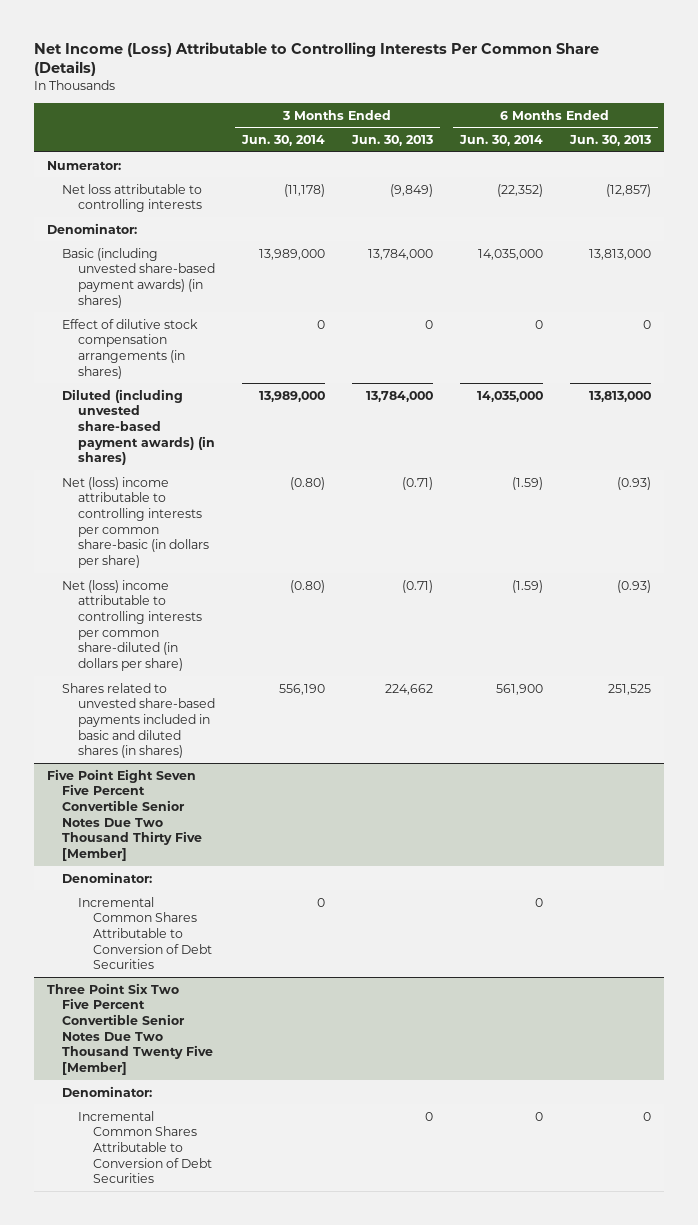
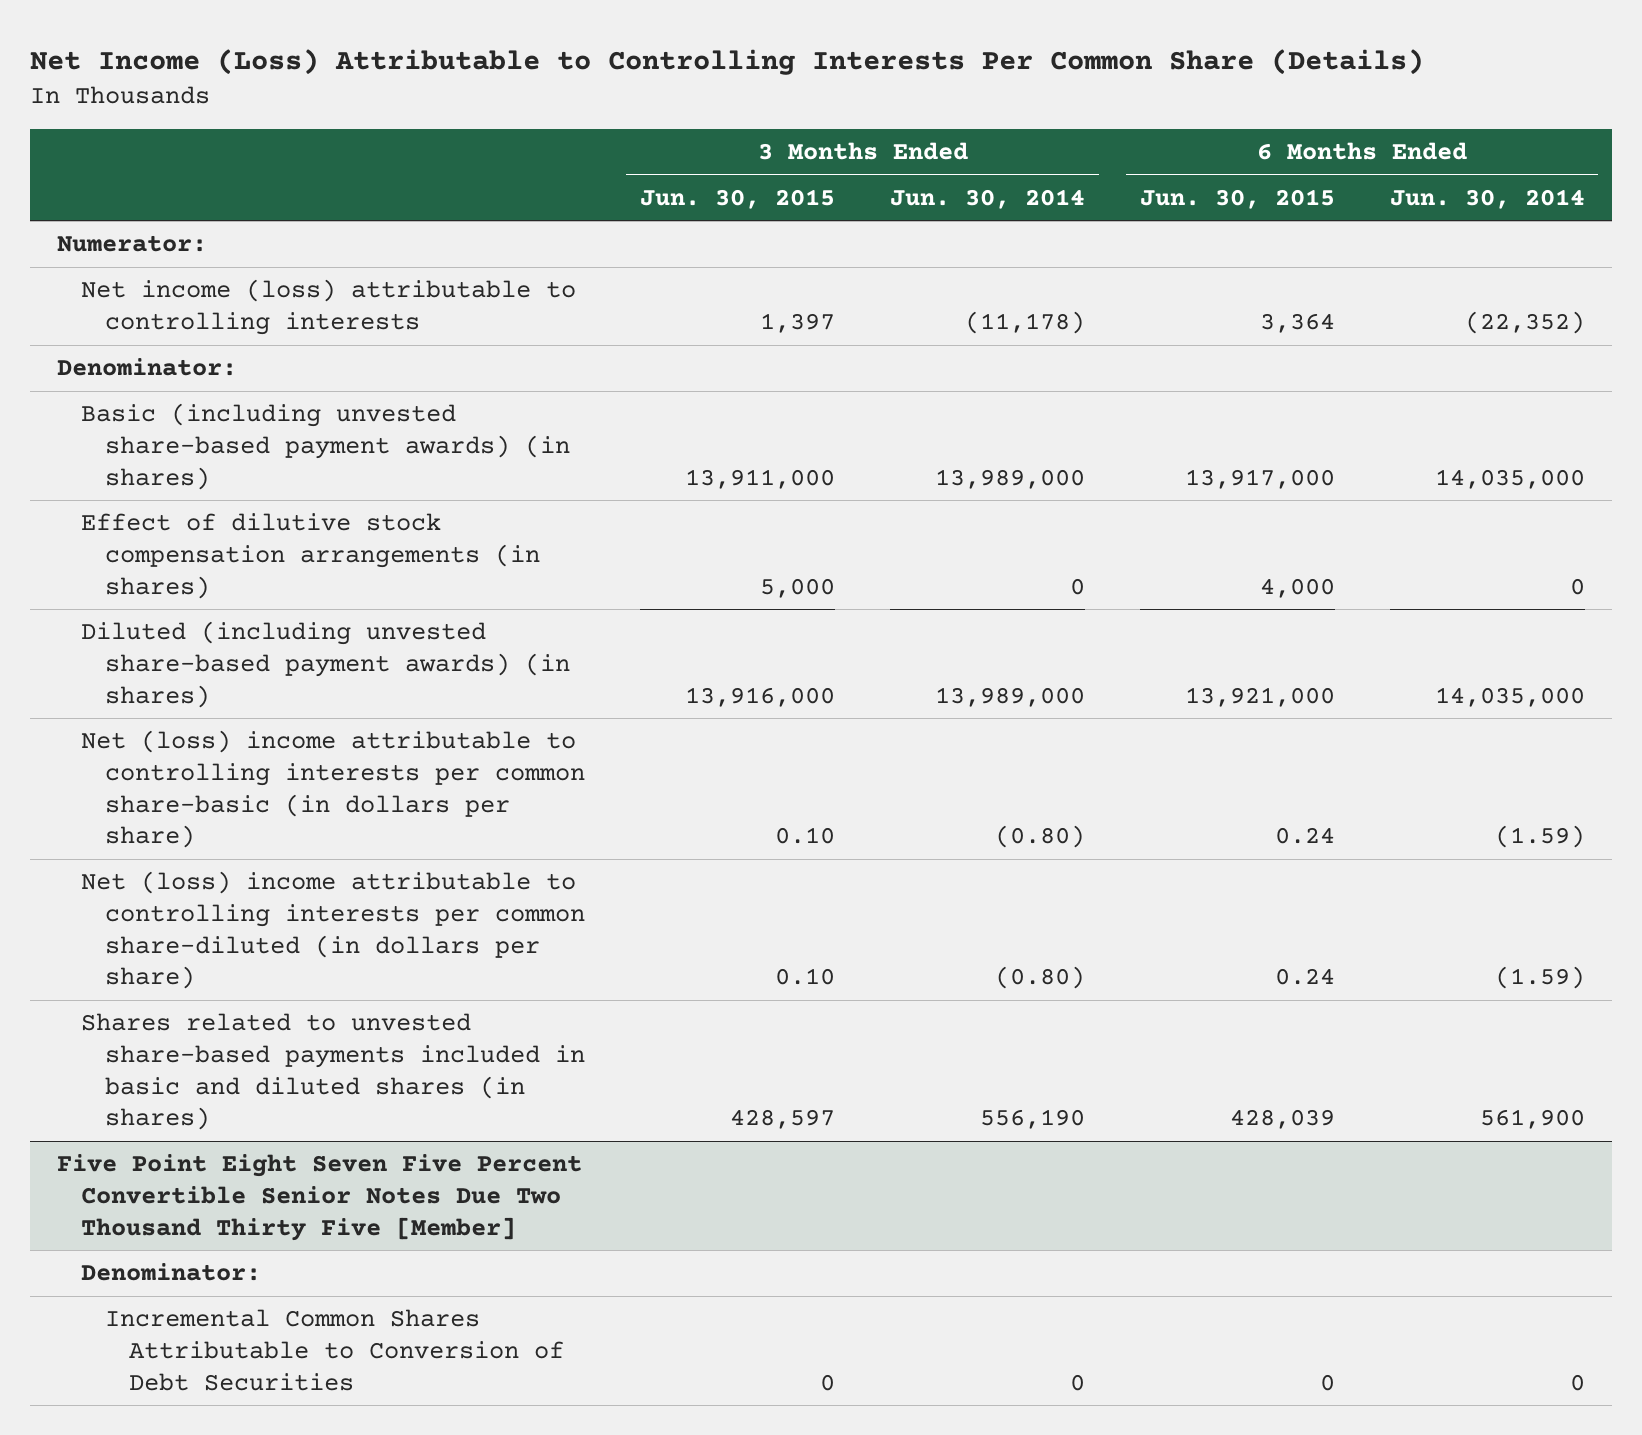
- | 3 Months Ended Jun. 30, 2014 | 3 Months Ended Jun. 30, 2013 | 6 Months Ended Jun. 30, 2014 | 6 Months Ended Jun. 30, 2013
+ | 3 Months Ended Jun. 30, 2015 | 3 Months Ended Jun. 30, 2014 | 6 Months Ended Jun. 30, 2015 | 6 Months Ended Jun. 30, 2014
- Net loss attributable to controlling interests | (11,178) | (9,849) | (22,352) | (12,857)
+ Net income (loss) attributable to controlling interests | 1,397 | (11,178) | 3,364 | (22,352)
- Three Point Six Two Five Percent Convertible Senior Notes Due Two Thousand Twenty Five [Member]
- Denominator:
- Incremental Common Shares Attributable to Conversion of Debt Securities | | 0 | 0 | 0

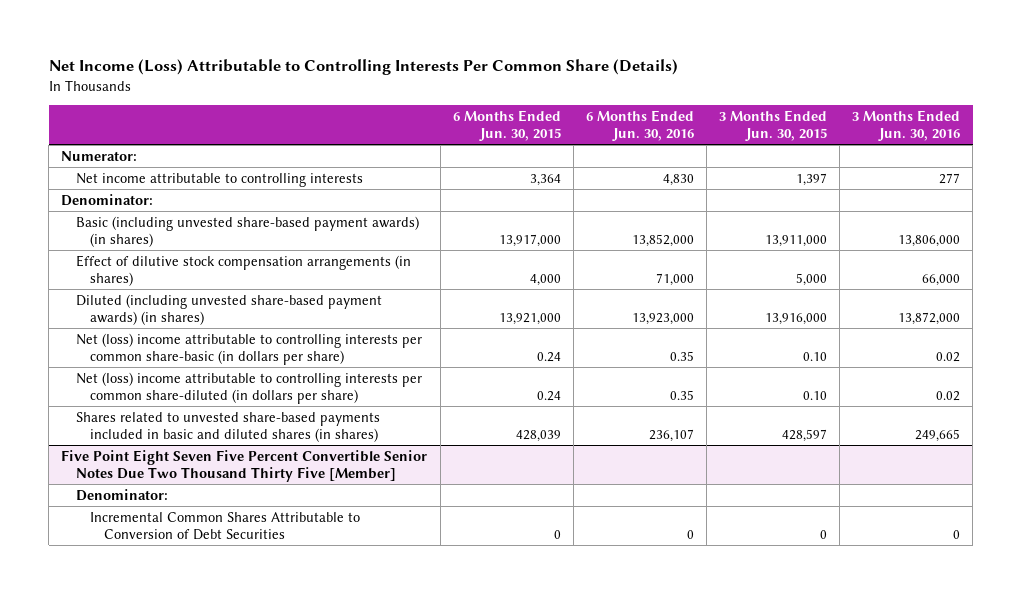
- | 3 Months Ended Jun. 30, 2015 | 3 Months Ended Jun. 30, 2014 | 6 Months Ended Jun. 30, 2015 | 6 Months Ended Jun. 30, 2014
+ | 6 Months Ended Jun. 30, 2015 | 6 Months Ended Jun. 30, 2016 | 3 Months Ended Jun. 30, 2015 | 3 Months Ended Jun. 30, 2016
- Net income (loss) attributable to controlling interests | 1,397 | (11,178) | 3,364 | (22,352)
+ Net income attributable to controlling interests | 3,364 | 4,830 | 1,397 | 277

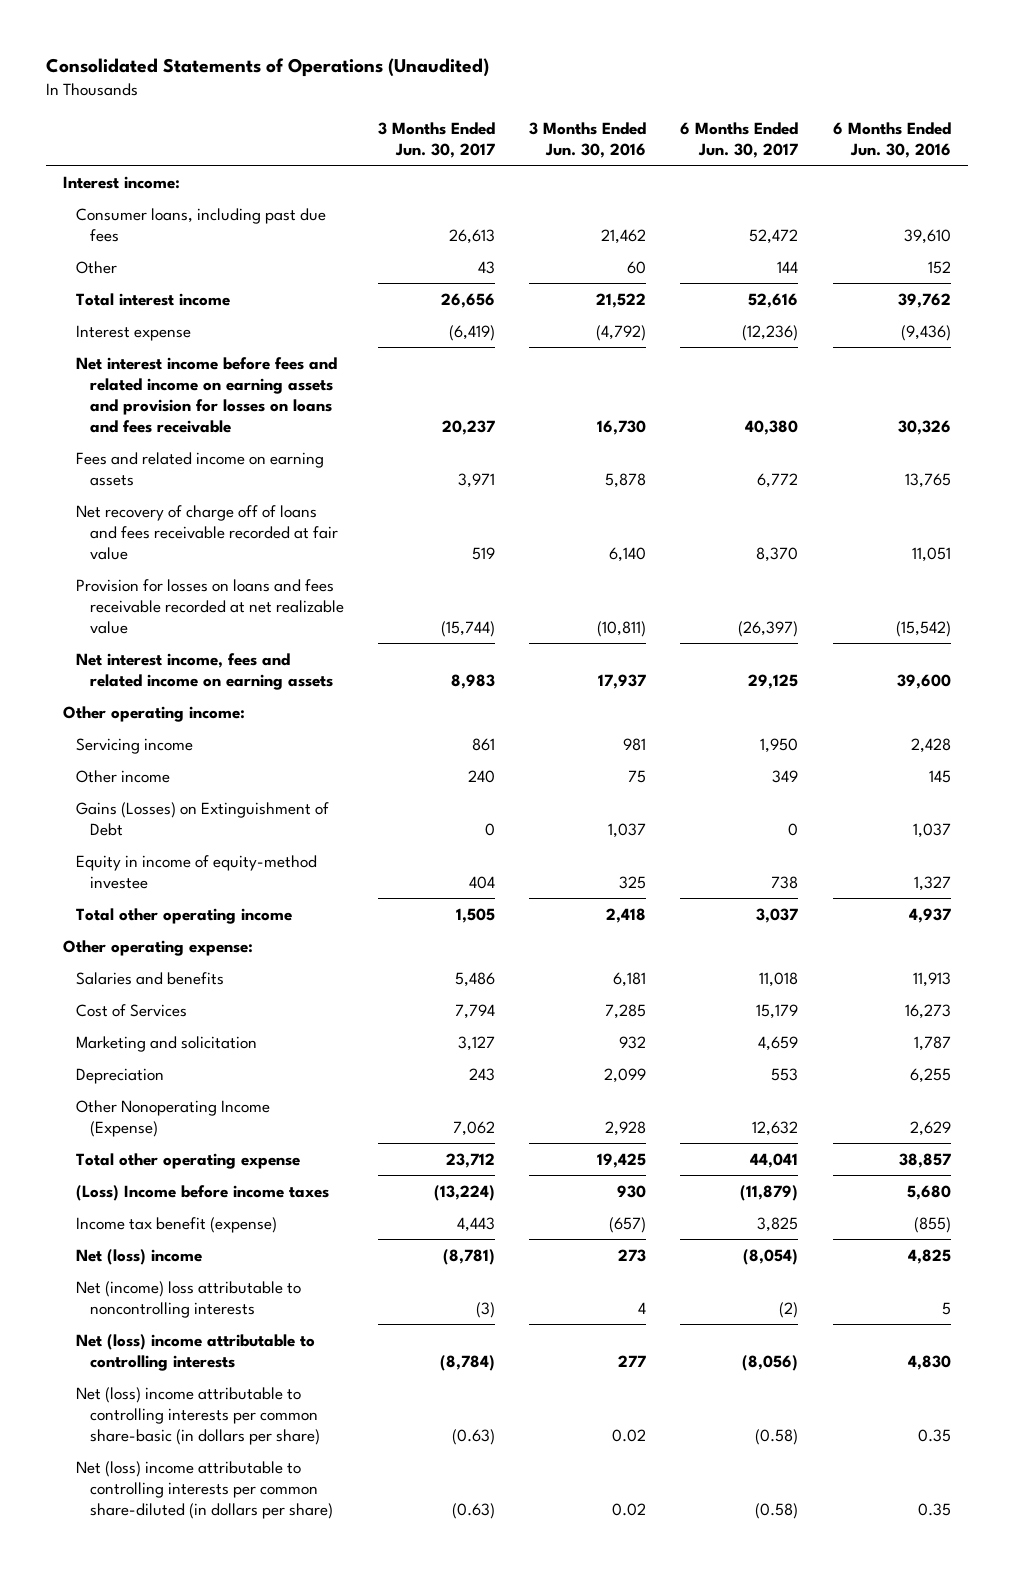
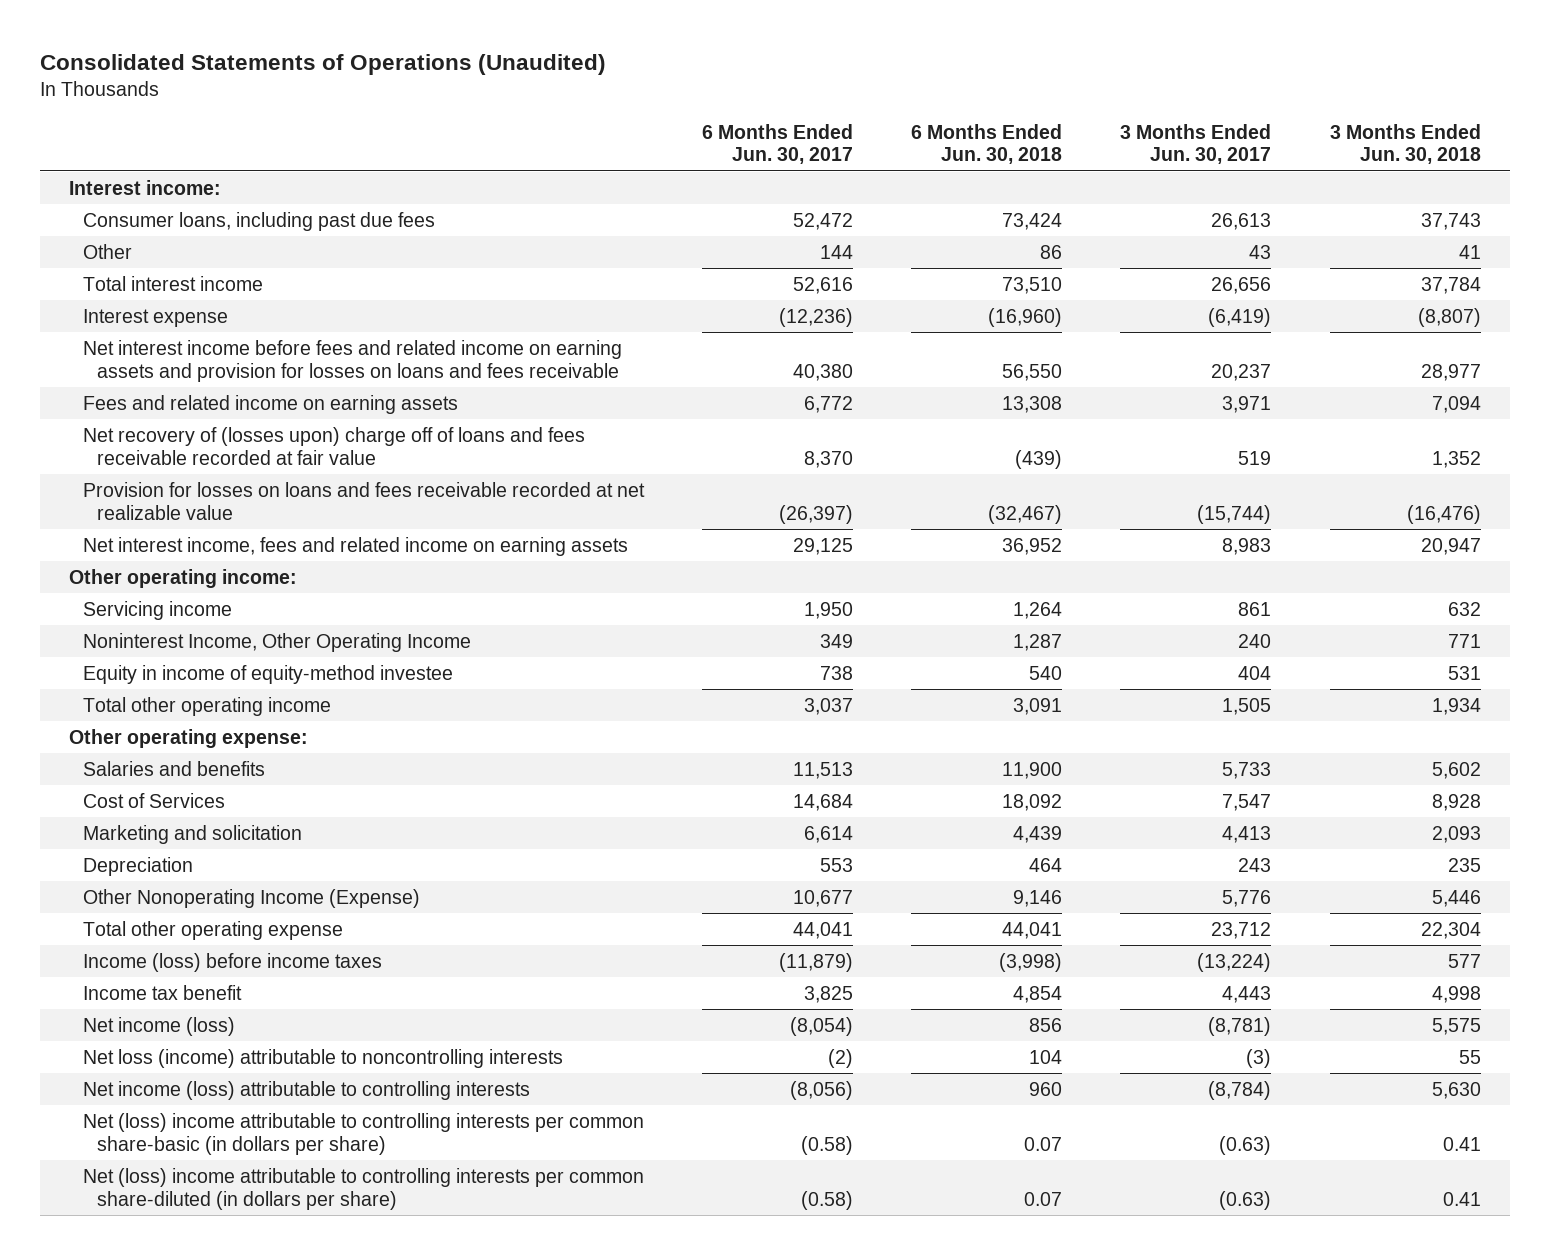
- | 3 Months Ended Jun. 30, 2017 | 3 Months Ended Jun. 30, 2016 | 6 Months Ended Jun. 30, 2017 | 6 Months Ended Jun. 30, 2016
+ | 6 Months Ended Jun. 30, 2017 | 6 Months Ended Jun. 30, 2018 | 3 Months Ended Jun. 30, 2017 | 3 Months Ended Jun. 30, 2018
- Net recovery of charge off of loans and fees receivable recorded at fair value | 519 | 6,140 | 8,370 | 11,051
+ Net recovery of (losses upon) charge off of loans and fees receivable recorded at fair value | 8,370 | (439) | 519 | 1,352
- Other income | 240 | 75 | 349 | 145
- Gains (Losses) on Extinguishment of Debt | 0 | 1,037 | 0 | 1,037
+ Noninterest Income, Other Operating Income | 349 | 1,287 | 240 | 771
- Salaries and benefits | 5,486 | 6,181 | 11,018 | 11,913
- Cost of Services | 7,794 | 7,285 | 15,179 | 16,273
- Marketing and solicitation | 3,127 | 932 | 4,659 | 1,787
+ Salaries and benefits | 11,513 | 11,900 | 5,733 | 5,602
+ Cost of Services | 14,684 | 18,092 | 7,547 | 8,928
+ Marketing and solicitation | 6,614 | 4,439 | 4,413 | 2,093
- Other Nonoperating Income (Expense) | 7,062 | 2,928 | 12,632 | 2,629
+ Other Nonoperating Income (Expense) | 10,677 | 9,146 | 5,776 | 5,446
- (Loss) Income before income taxes | (13,224) | 930 | (11,879) | 5,680
- Income tax benefit (expense) | 4,443 | (657) | 3,825 | (855)
- Net (loss) income | (8,781) | 273 | (8,054) | 4,825
- Net (income) loss attributable to noncontrolling interests | (3) | 4 | (2) | 5
- Net (loss) income attributable to controlling interests | (8,784) | 277 | (8,056) | 4,830
+ Income (loss) before income taxes | (11,879) | (3,998) | (13,224) | 577
+ Income tax benefit | 3,825 | 4,854 | 4,443 | 4,998
+ Net income (loss) | (8,054) | 856 | (8,781) | 5,575
+ Net loss (income) attributable to noncontrolling interests | (2) | 104 | (3) | 55
+ Net income (loss) attributable to controlling interests | (8,056) | 960 | (8,784) | 5,630

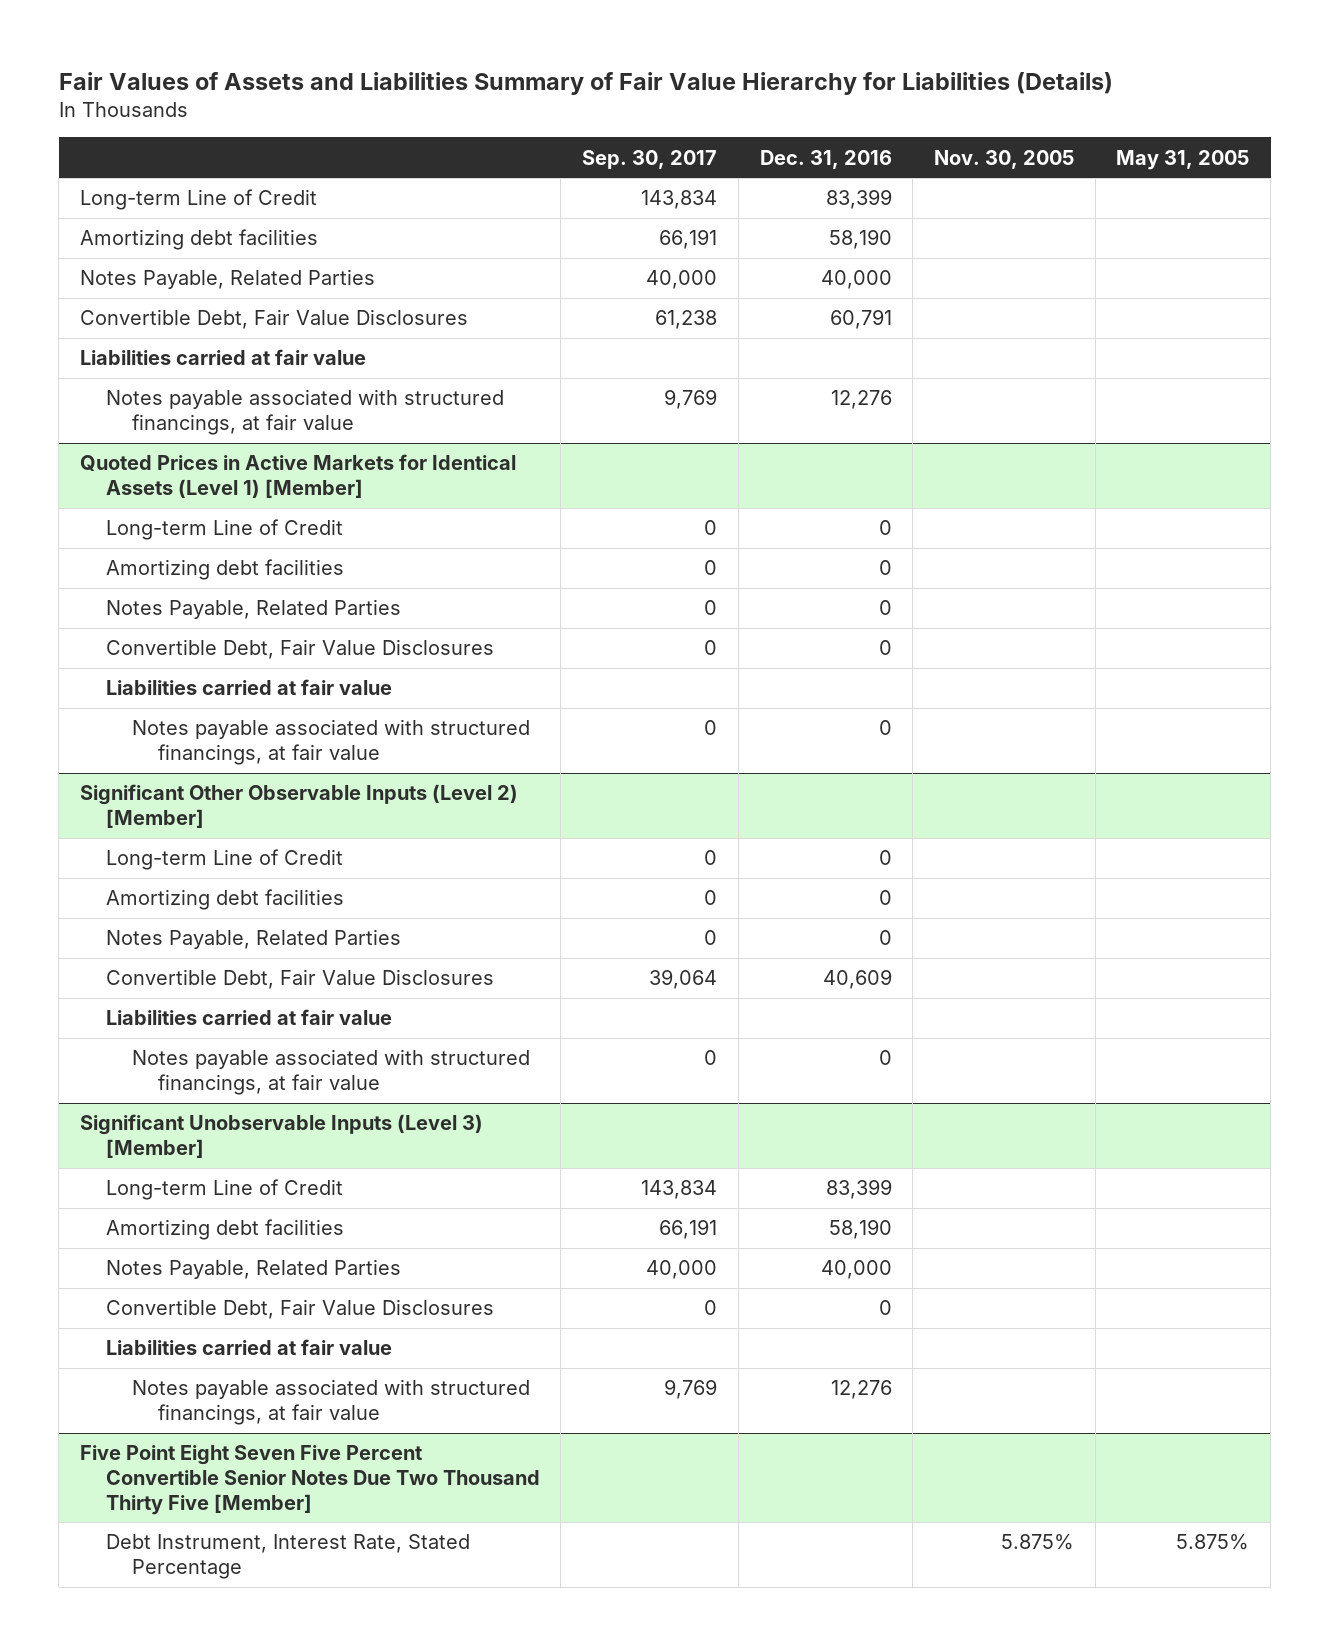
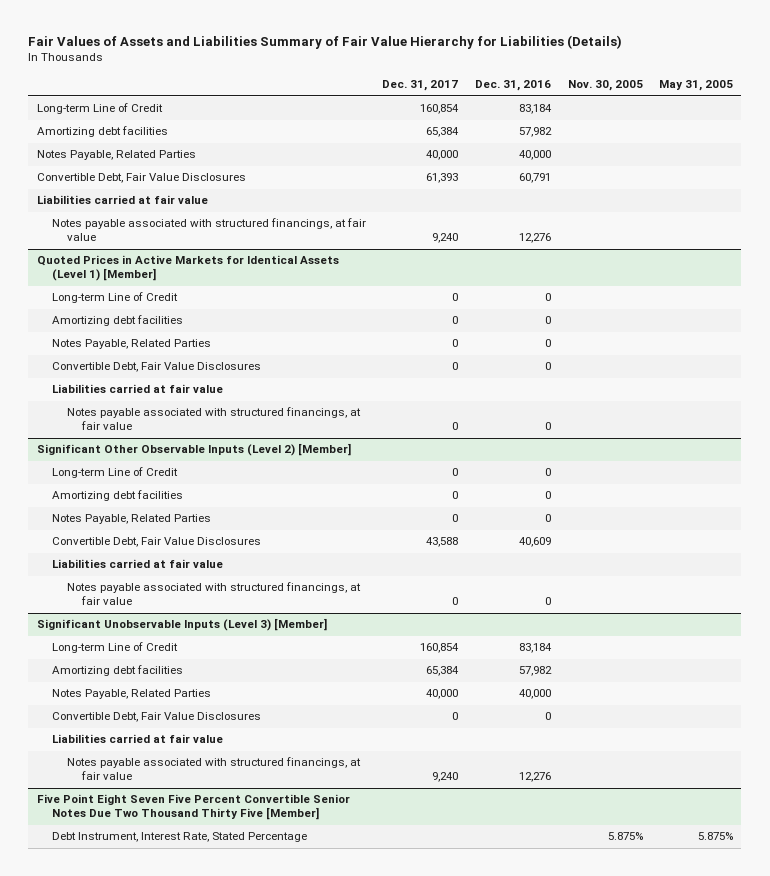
- | Sep. 30, 2017 | Dec. 31, 2016 | Nov. 30, 2005 | May 31, 2005
+ | Dec. 31, 2017 | Dec. 31, 2016 | Nov. 30, 2005 | May 31, 2005
- Long-term Line of Credit | 143,834 | 83,399 | |
- Amortizing debt facilities | 66,191 | 58,190 | |
+ Long-term Line of Credit | 160,854 | 83,184 | |
+ Amortizing debt facilities | 65,384 | 57,982 | |
@ Significant Unobservable Inputs (Level 3) [Member]
- Long-term Line of Credit | 143,834 | 83,399 | |
- Amortizing debt facilities | 66,191 | 58,190 | |
+ Long-term Line of Credit | 160,854 | 83,184 | |
+ Amortizing debt facilities | 65,384 | 57,982 | |

